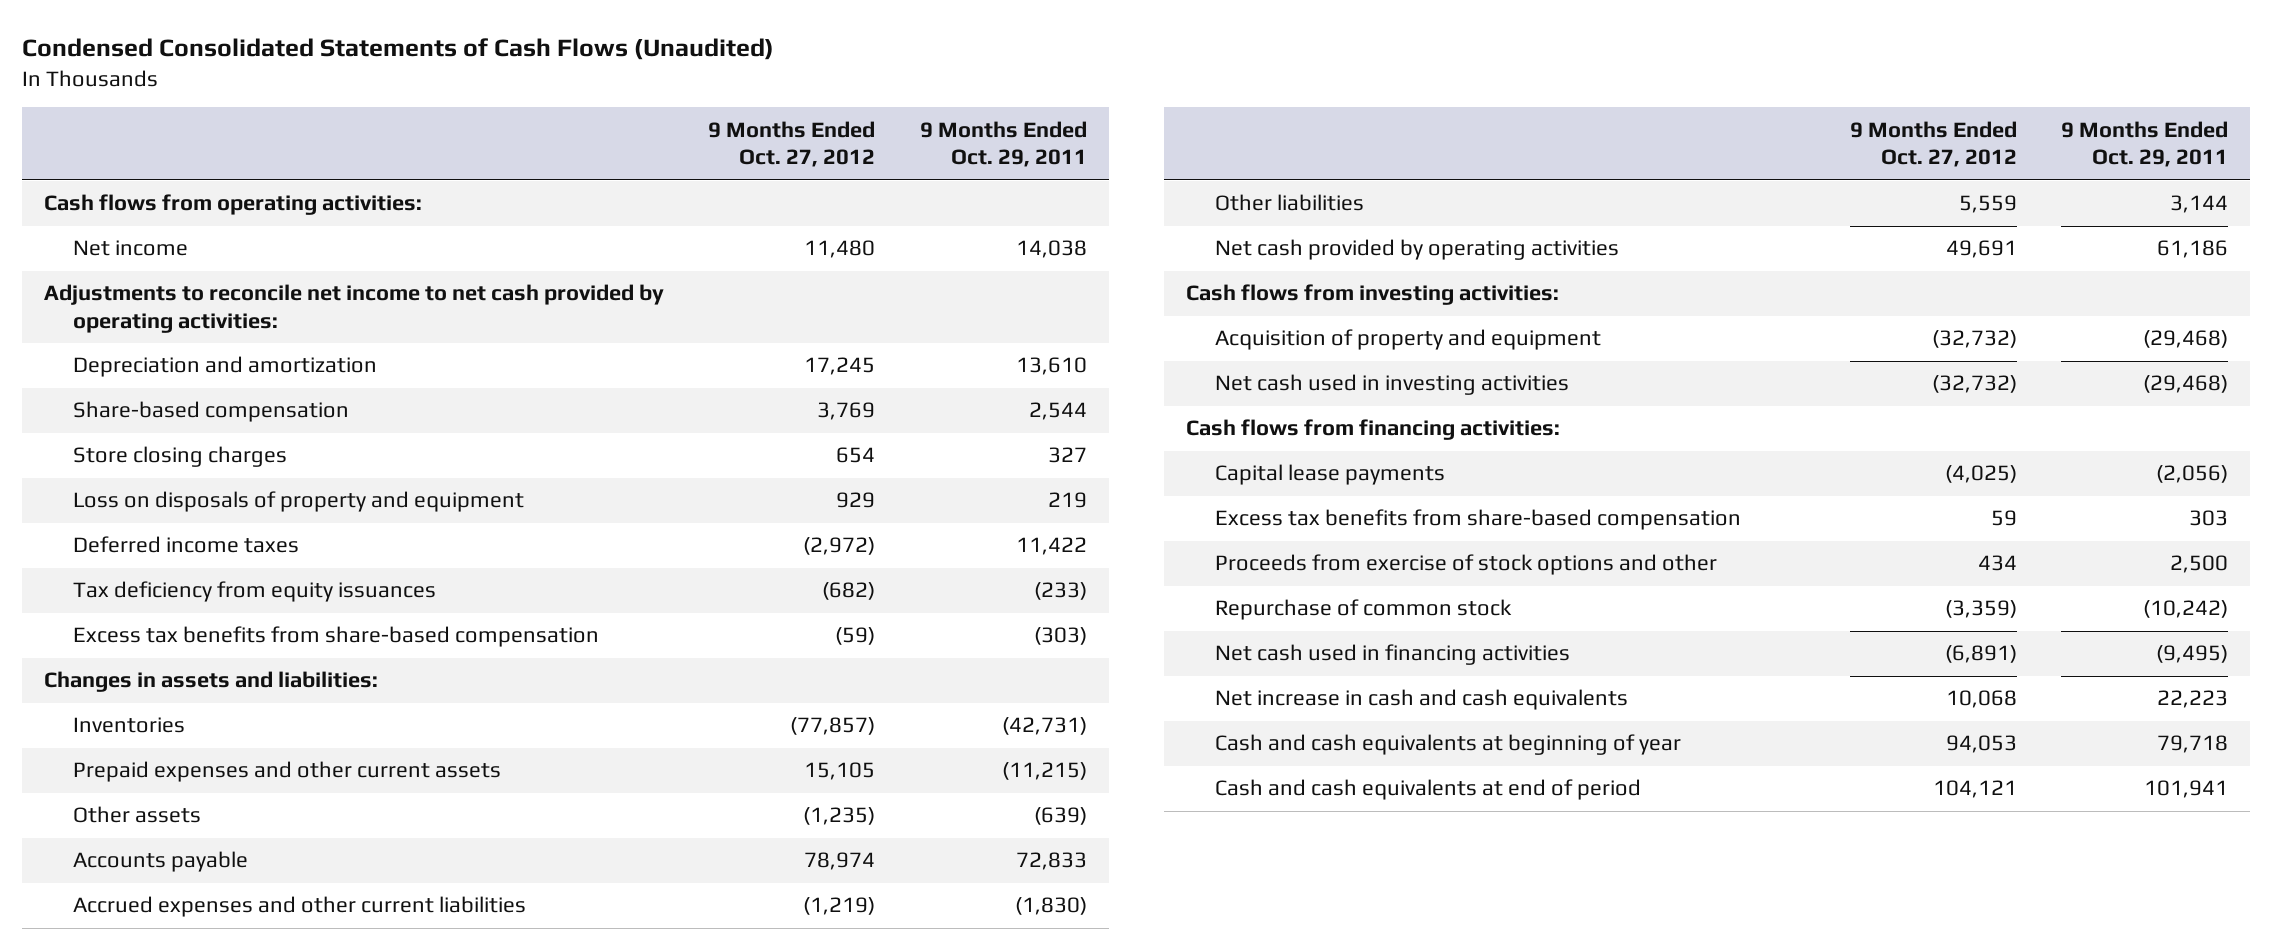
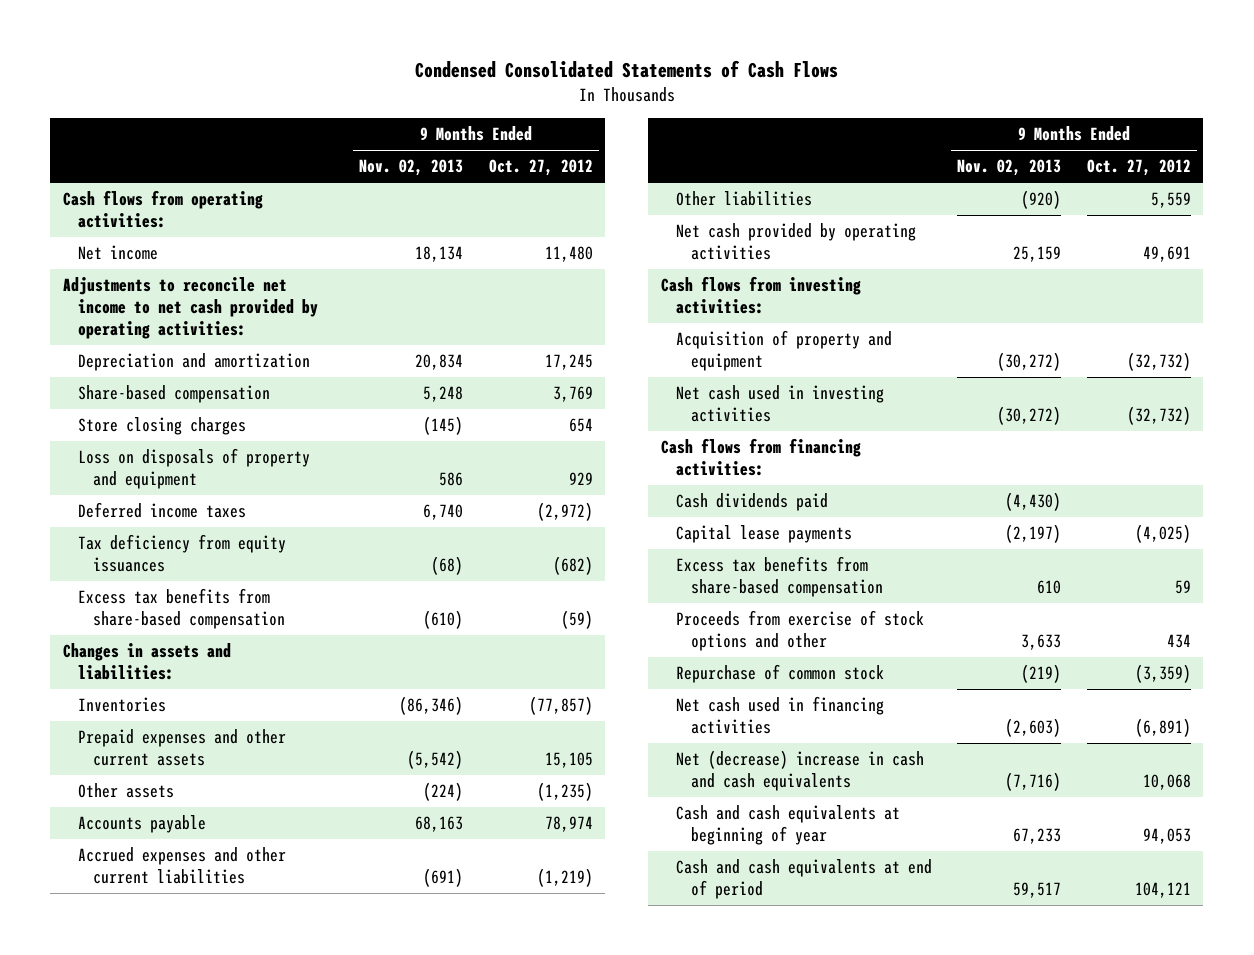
- Condensed Consolidated Statements of Cash Flows (Unaudited)
+ Condensed Consolidated Statements of Cash Flows
- | 9 Months Ended Oct. 27, 2012 | 9 Months Ended Oct. 29, 2011
+ | 9 Months Ended Nov. 02, 2013 | 9 Months Ended Oct. 27, 2012
+ Cash dividends paid | (4,430) |
- Net increase in cash and cash equivalents | 10,068 | 22,223
+ Net (decrease) increase in cash and cash equivalents | (7,716) | 10,068

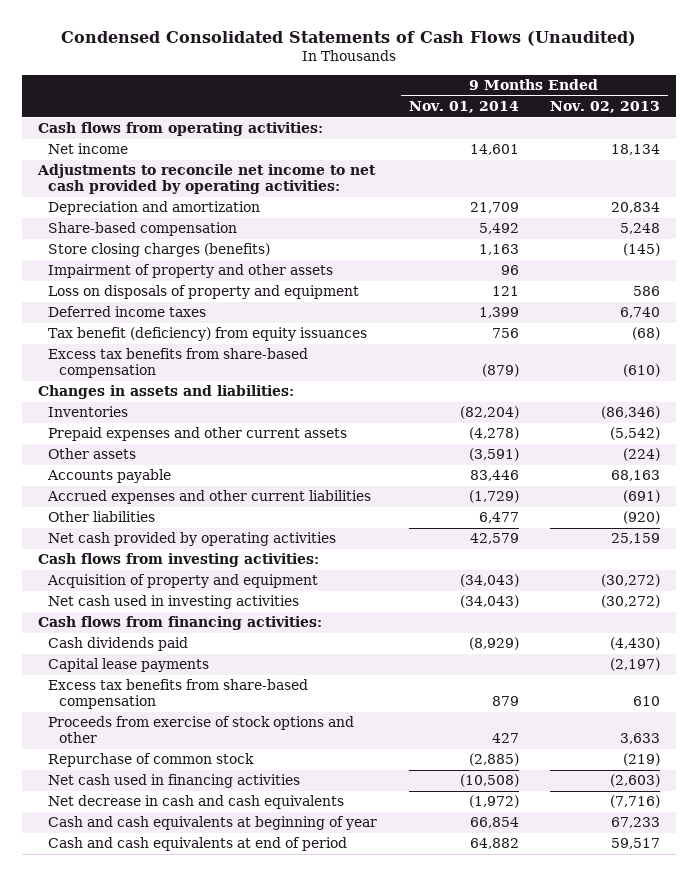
- Condensed Consolidated Statements of Cash Flows
+ Condensed Consolidated Statements of Cash Flows (Unaudited)
- | 9 Months Ended Nov. 02, 2013 | 9 Months Ended Oct. 27, 2012
+ | 9 Months Ended Nov. 01, 2014 | 9 Months Ended Nov. 02, 2013
- Store closing charges | (145) | 654
+ Store closing charges (benefits) | 1,163 | (145)
+ Impairment of property and other assets | 96 |
- Tax deficiency from equity issuances | (68) | (682)
+ Tax benefit (deficiency) from equity issuances | 756 | (68)
- Net (decrease) increase in cash and cash equivalents | (7,716) | 10,068
+ Net decrease in cash and cash equivalents | (1,972) | (7,716)

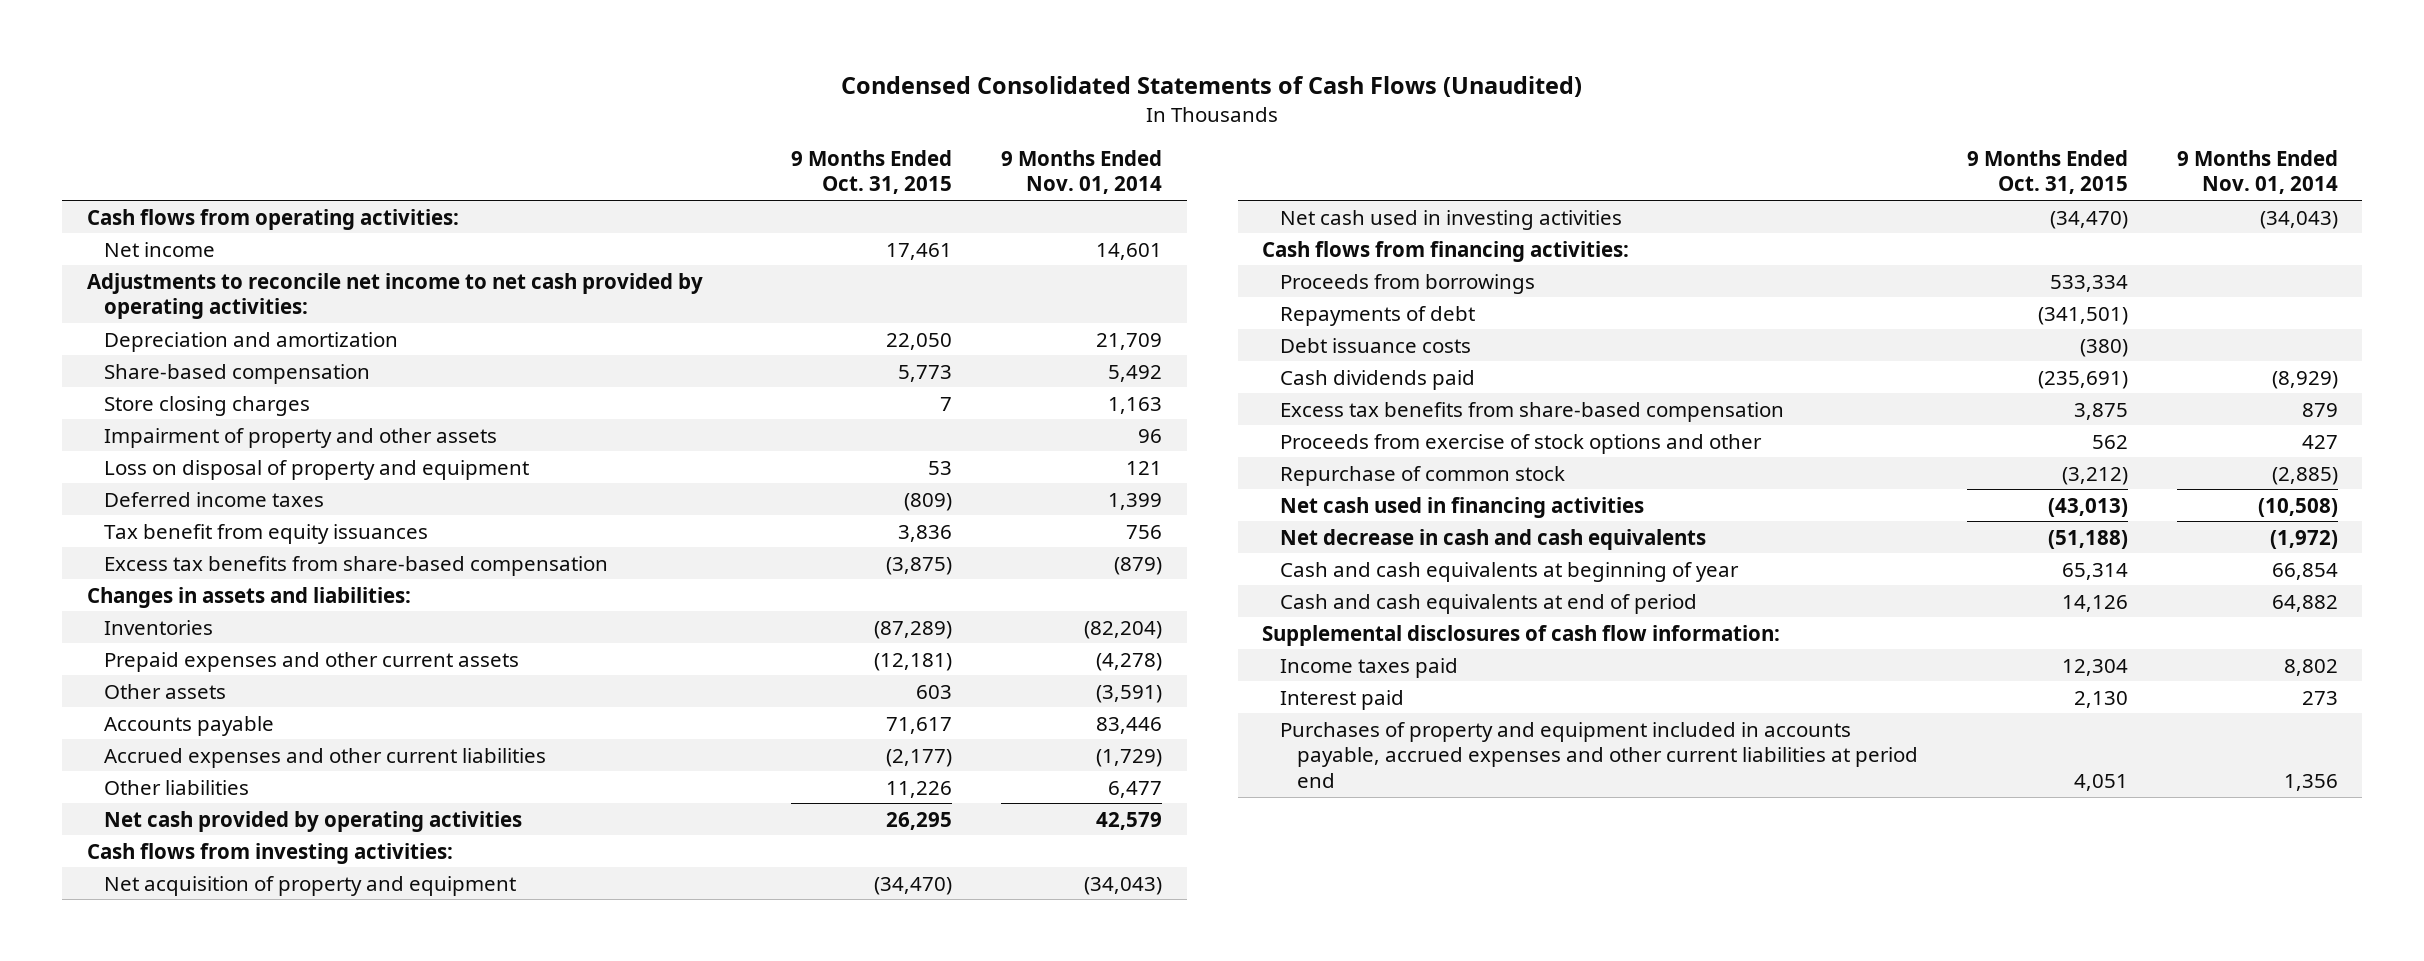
- | 9 Months Ended Nov. 01, 2014 | 9 Months Ended Nov. 02, 2013
+ | 9 Months Ended Oct. 31, 2015 | 9 Months Ended Nov. 01, 2014
- Store closing charges (benefits) | 1,163 | (145)
+ Store closing charges | 7 | 1,163
- Loss on disposals of property and equipment | 121 | 586
+ Loss on disposal of property and equipment | 53 | 121
- Tax benefit (deficiency) from equity issuances | 756 | (68)
+ Tax benefit from equity issuances | 3,836 | 756
- Acquisition of property and equipment | (34,043) | (30,272)
+ Net acquisition of property and equipment | (34,470) | (34,043)
+ Proceeds from borrowings | 533,334 |
+ Repayments of debt | (341,501) |
+ Debt issuance costs | (380) |
- Capital lease payments | | (2,197)
+ Supplemental disclosures of cash flow information:
+ Income taxes paid | 12,304 | 8,802
+ Interest paid | 2,130 | 273
+ Purchases of property and equipment included in accounts payable, accrued expenses and other current liabilities at period end | 4,051 | 1,356

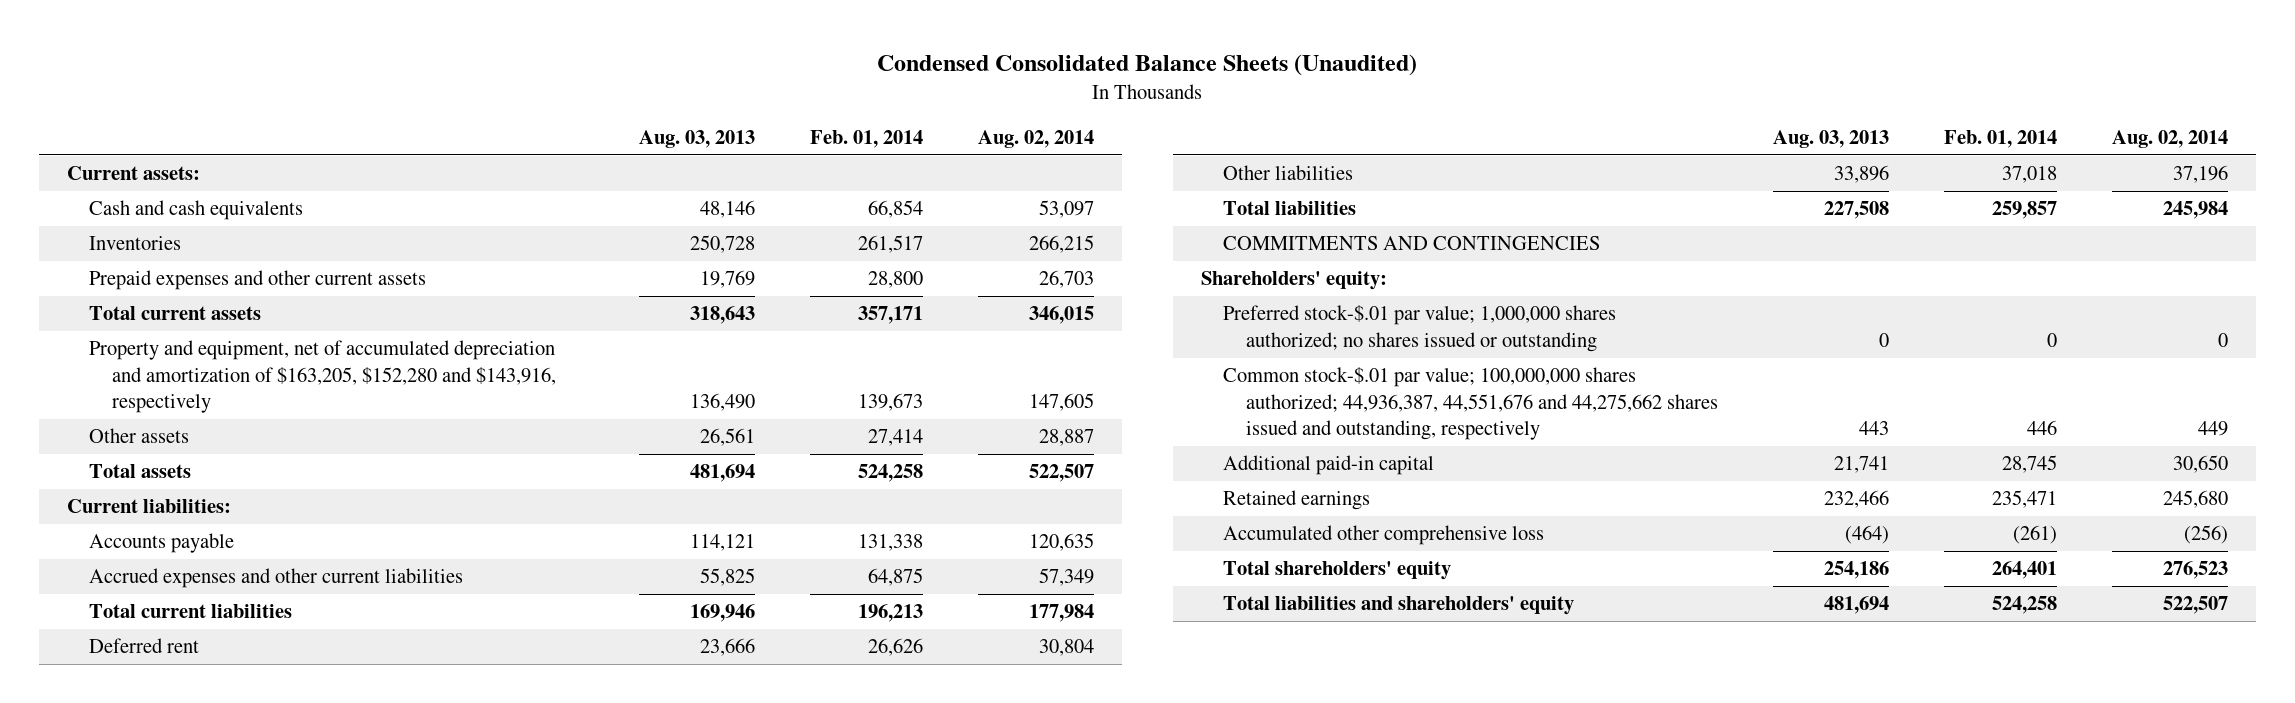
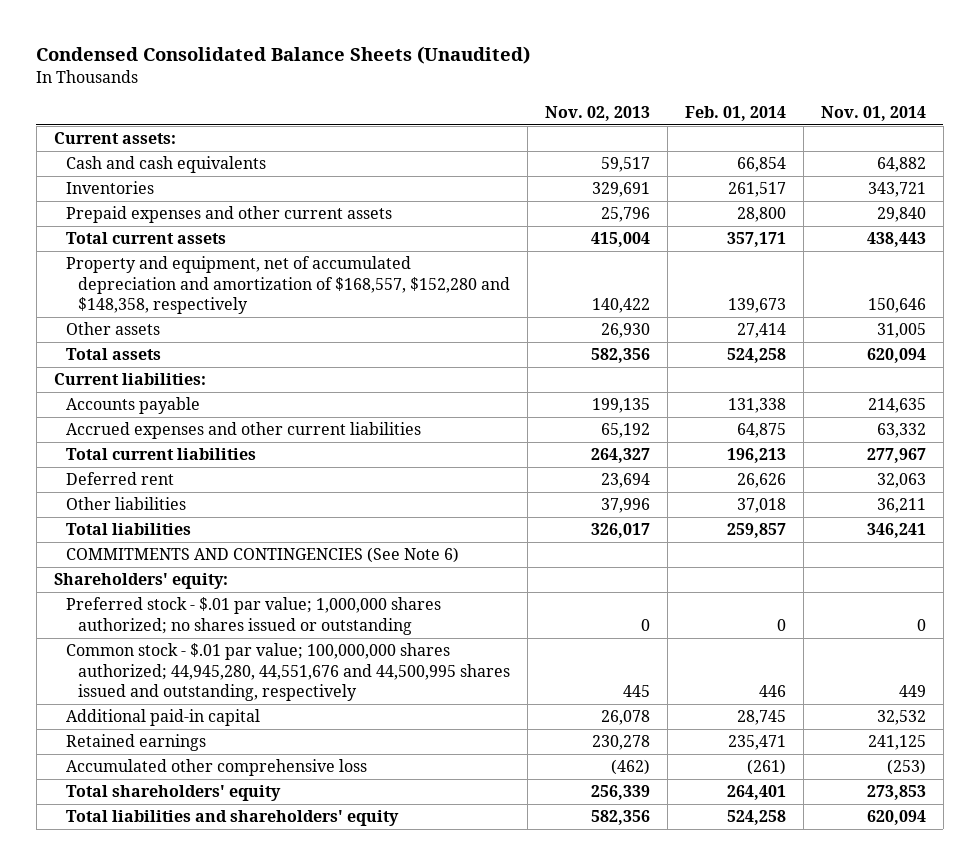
- | Aug. 03, 2013 | Feb. 01, 2014 | Aug. 02, 2014
+ | Nov. 02, 2013 | Feb. 01, 2014 | Nov. 01, 2014
- Property and equipment, net of accumulated depreciation and amortization of $163,205, $152,280 and $143,916, respectively | 136,490 | 139,673 | 147,605
+ Property and equipment, net of accumulated depreciation and amortization of $168,557, $152,280 and $148,358, respectively | 140,422 | 139,673 | 150,646
- COMMITMENTS AND CONTINGENCIES
+ COMMITMENTS AND CONTINGENCIES (See Note 6)
- Preferred stock-$.01 par value; 1,000,000 shares authorized; no shares issued or outstanding | 0 | 0 | 0
- Common stock-$.01 par value; 100,000,000 shares authorized; 44,936,387, 44,551,676 and 44,275,662 shares issued and outstanding, respectively | 443 | 446 | 449
+ Preferred stock - $.01 par value; 1,000,000 shares authorized; no shares issued or outstanding | 0 | 0 | 0
+ Common stock - $.01 par value; 100,000,000 shares authorized; 44,945,280, 44,551,676 and 44,500,995 shares issued and outstanding, respectively | 445 | 446 | 449

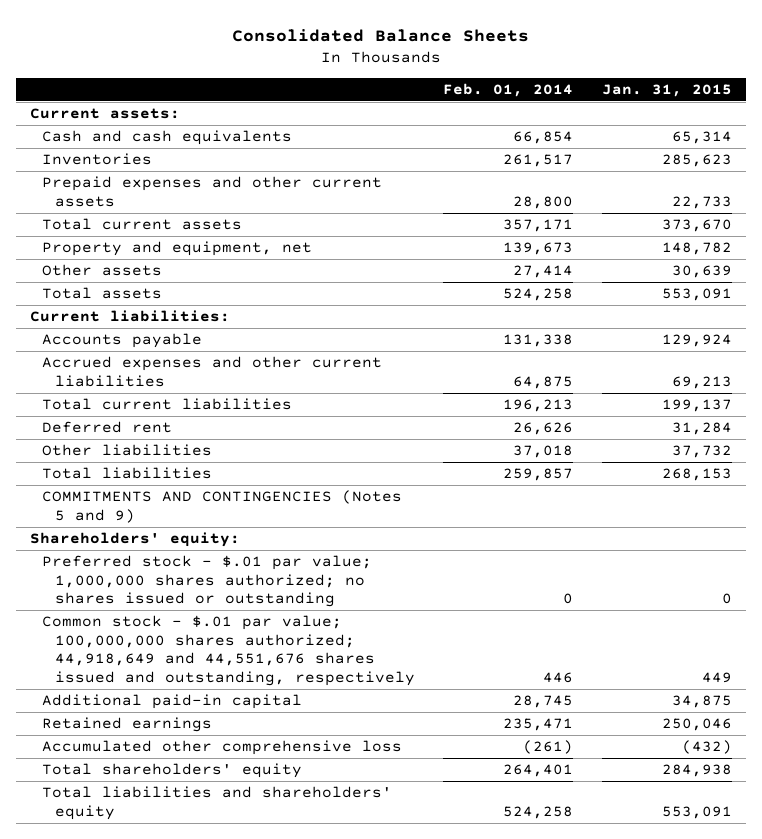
- Condensed Consolidated Balance Sheets (Unaudited)
+ Consolidated Balance Sheets
- | Nov. 02, 2013 | Feb. 01, 2014 | Nov. 01, 2014
+ | Feb. 01, 2014 | Jan. 31, 2015
- Property and equipment, net of accumulated depreciation and amortization of $168,557, $152,280 and $148,358, respectively | 140,422 | 139,673 | 150,646
+ Property and equipment, net | 139,673 | 148,782
- COMMITMENTS AND CONTINGENCIES (See Note 6)
+ COMMITMENTS AND CONTINGENCIES (Notes 5 and 9)
- Common stock - $.01 par value; 100,000,000 shares authorized; 44,945,280, 44,551,676 and 44,500,995 shares issued and outstanding, respectively | 445 | 446 | 449
+ Common stock - $.01 par value; 100,000,000 shares authorized; 44,918,649 and 44,551,676 shares issued and outstanding, respectively | 446 | 449

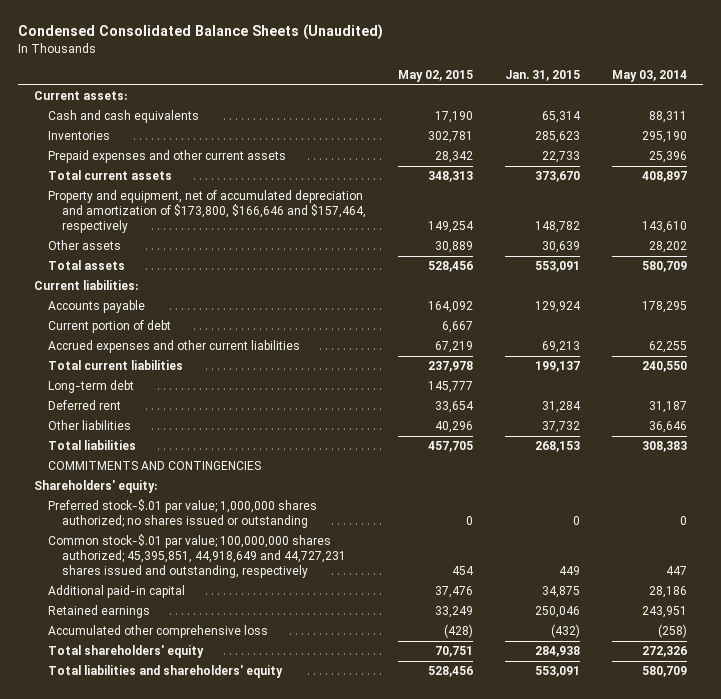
- Consolidated Balance Sheets
+ Condensed Consolidated Balance Sheets (Unaudited)
- | Feb. 01, 2014 | Jan. 31, 2015
+ | May 02, 2015 | Jan. 31, 2015 | May 03, 2014
- Property and equipment, net | 139,673 | 148,782
+ Property and equipment, net of accumulated depreciation and amortization of $173,800, $166,646 and $157,464, respectively | 149,254 | 148,782 | 143,610
+ Current portion of debt | 6,667 | |
+ Long-term debt | 145,777 | |
- COMMITMENTS AND CONTINGENCIES (Notes 5 and 9)
+ COMMITMENTS AND CONTINGENCIES
- Preferred stock - $.01 par value; 1,000,000 shares authorized; no shares issued or outstanding | 0 | 0
- Common stock - $.01 par value; 100,000,000 shares authorized; 44,918,649 and 44,551,676 shares issued and outstanding, respectively | 446 | 449
+ Preferred stock-$.01 par value; 1,000,000 shares authorized; no shares issued or outstanding | 0 | 0 | 0
+ Common stock-$.01 par value; 100,000,000 shares authorized; 45,395,851, 44,918,649 and 44,727,231 shares issued and outstanding, respectively | 454 | 449 | 447

